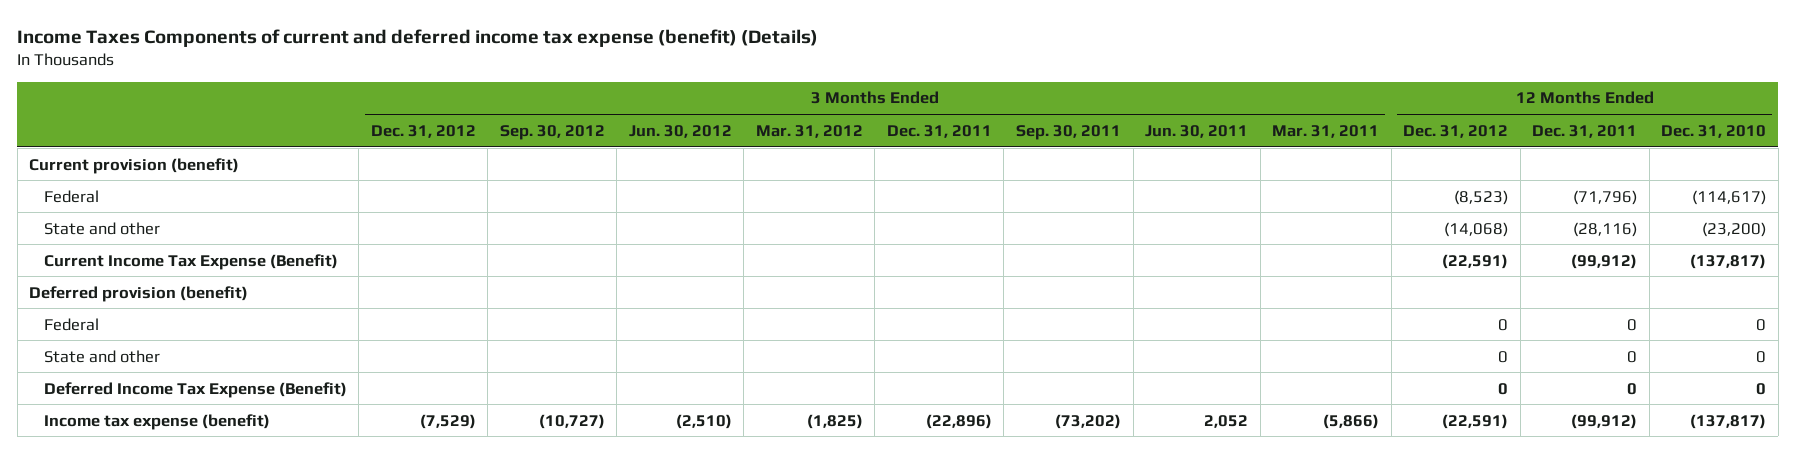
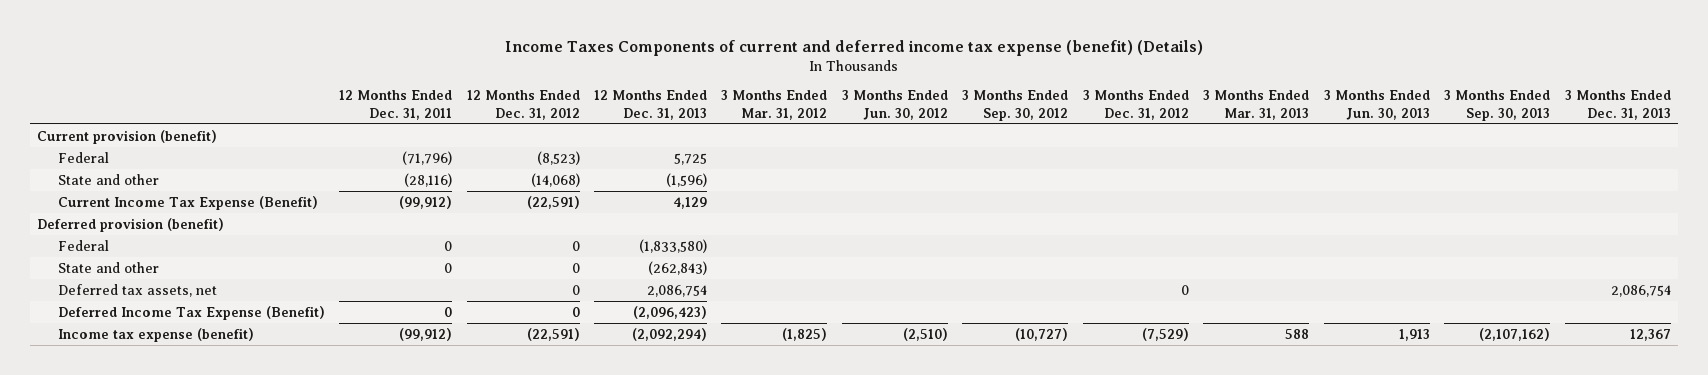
- | 3 Months Ended Dec. 31, 2012 | 3 Months Ended Sep. 30, 2012 | 3 Months Ended Jun. 30, 2012 | 3 Months Ended Mar. 31, 2012 | 3 Months Ended Dec. 31, 2011 | 3 Months Ended Sep. 30, 2011 | 3 Months Ended Jun. 30, 2011 | 3 Months Ended Mar. 31, 2011 | 12 Months Ended Dec. 31, 2012 | 12 Months Ended Dec. 31, 2011 | 12 Months Ended Dec. 31, 2010
+ | 12 Months Ended Dec. 31, 2011 | 12 Months Ended Dec. 31, 2012 | 12 Months Ended Dec. 31, 2013 | 3 Months Ended Mar. 31, 2012 | 3 Months Ended Jun. 30, 2012 | 3 Months Ended Sep. 30, 2012 | 3 Months Ended Dec. 31, 2012 | 3 Months Ended Mar. 31, 2013 | 3 Months Ended Jun. 30, 2013 | 3 Months Ended Sep. 30, 2013 | 3 Months Ended Dec. 31, 2013
+ Deferred tax assets, net | | 0 | 2,086,754 | | | | 0 | | | | 2,086,754

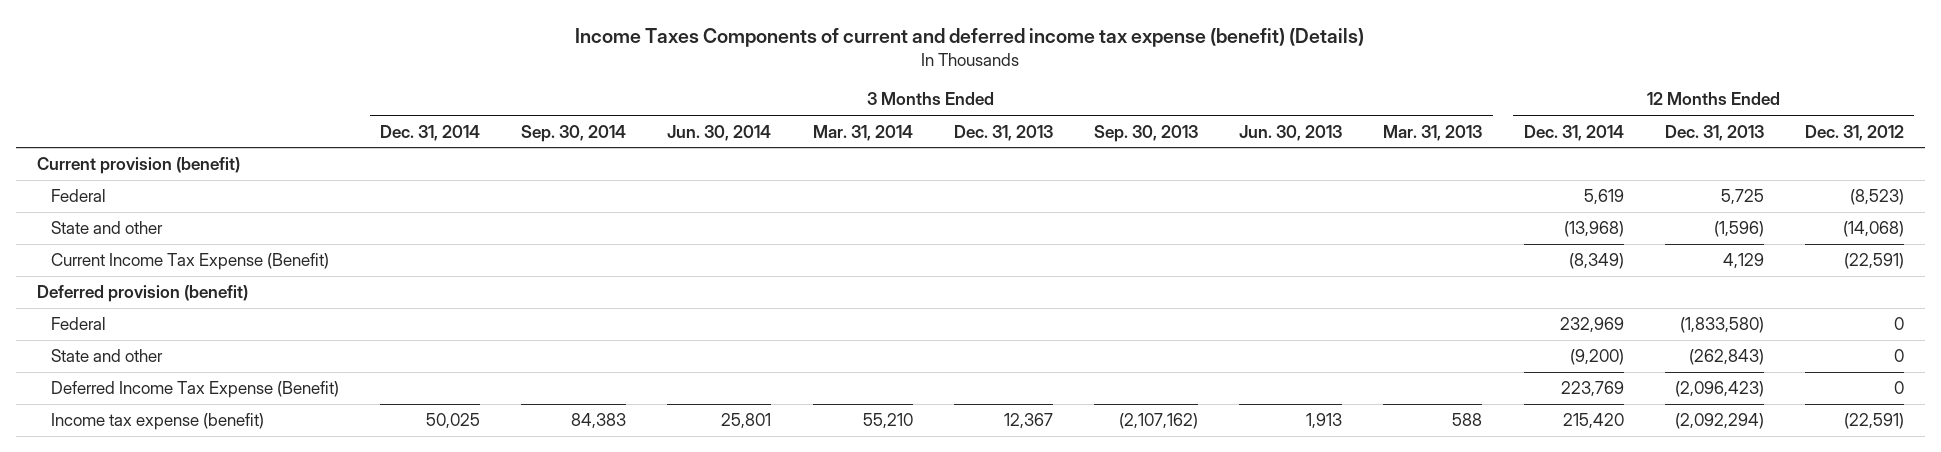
- | 12 Months Ended Dec. 31, 2011 | 12 Months Ended Dec. 31, 2012 | 12 Months Ended Dec. 31, 2013 | 3 Months Ended Mar. 31, 2012 | 3 Months Ended Jun. 30, 2012 | 3 Months Ended Sep. 30, 2012 | 3 Months Ended Dec. 31, 2012 | 3 Months Ended Mar. 31, 2013 | 3 Months Ended Jun. 30, 2013 | 3 Months Ended Sep. 30, 2013 | 3 Months Ended Dec. 31, 2013
+ | 3 Months Ended Dec. 31, 2014 | 3 Months Ended Sep. 30, 2014 | 3 Months Ended Jun. 30, 2014 | 3 Months Ended Mar. 31, 2014 | 3 Months Ended Dec. 31, 2013 | 3 Months Ended Sep. 30, 2013 | 3 Months Ended Jun. 30, 2013 | 3 Months Ended Mar. 31, 2013 | 12 Months Ended Dec. 31, 2014 | 12 Months Ended Dec. 31, 2013 | 12 Months Ended Dec. 31, 2012
- Deferred tax assets, net | | 0 | 2,086,754 | | | | 0 | | | | 2,086,754

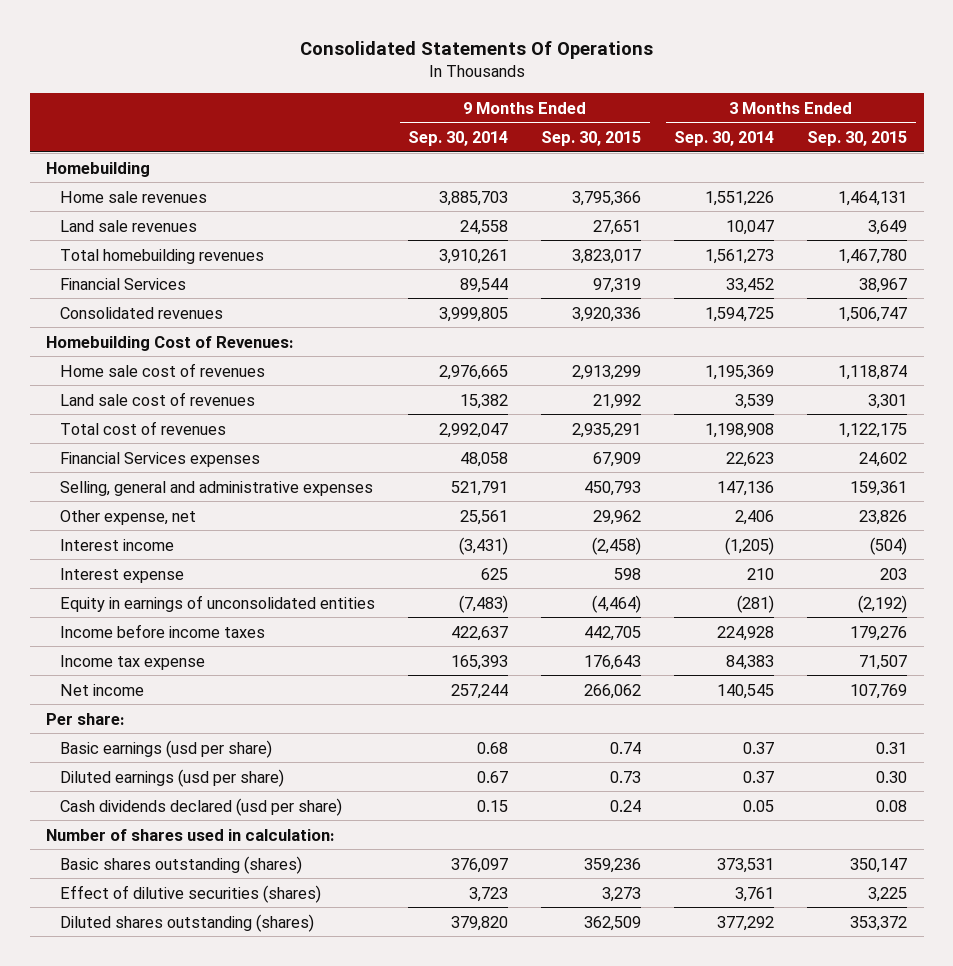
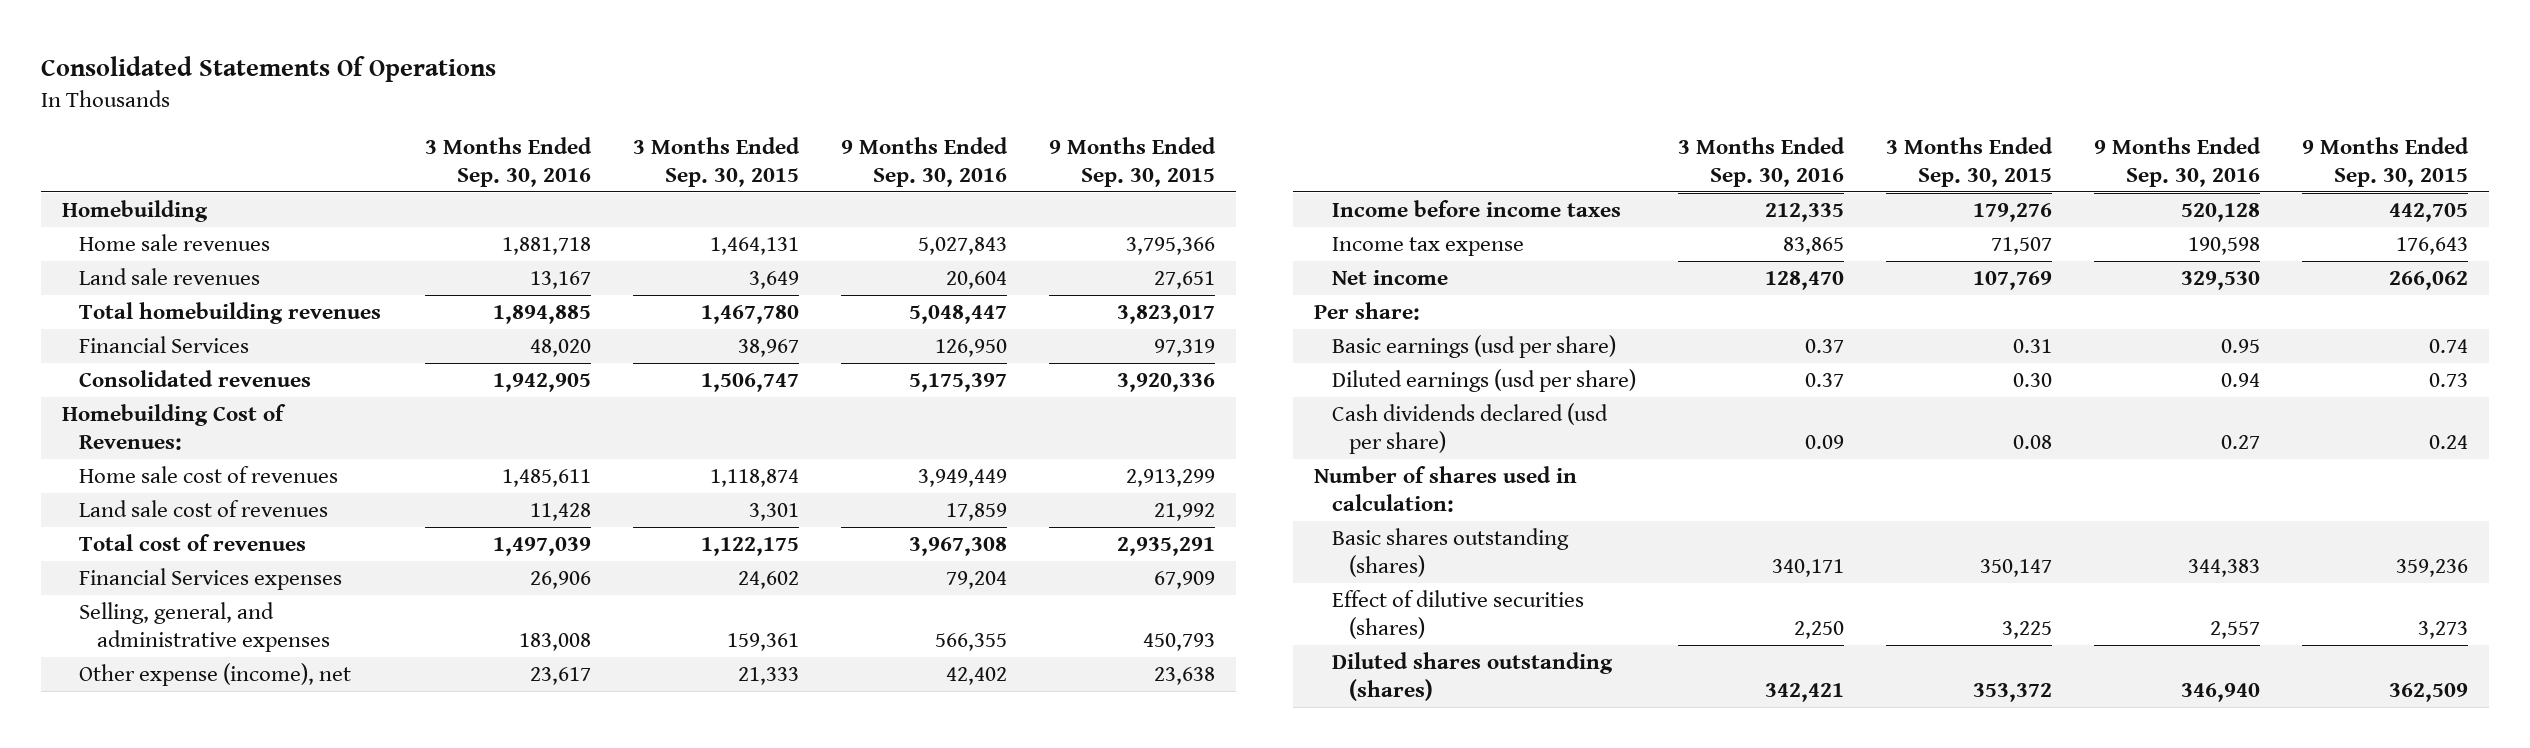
- | 9 Months Ended Sep. 30, 2014 | 9 Months Ended Sep. 30, 2015 | 3 Months Ended Sep. 30, 2014 | 3 Months Ended Sep. 30, 2015
+ | 3 Months Ended Sep. 30, 2016 | 3 Months Ended Sep. 30, 2015 | 9 Months Ended Sep. 30, 2016 | 9 Months Ended Sep. 30, 2015
- Selling, general and administrative expenses | 521,791 | 450,793 | 147,136 | 159,361
- Other expense, net | 25,561 | 29,962 | 2,406 | 23,826
- Interest income | (3,431) | (2,458) | (1,205) | (504)
- Interest expense | 625 | 598 | 210 | 203
- Equity in earnings of unconsolidated entities | (7,483) | (4,464) | (281) | (2,192)
+ Selling, general, and administrative expenses | 183,008 | 159,361 | 566,355 | 450,793
+ Other expense (income), net | 23,617 | 21,333 | 42,402 | 23,638

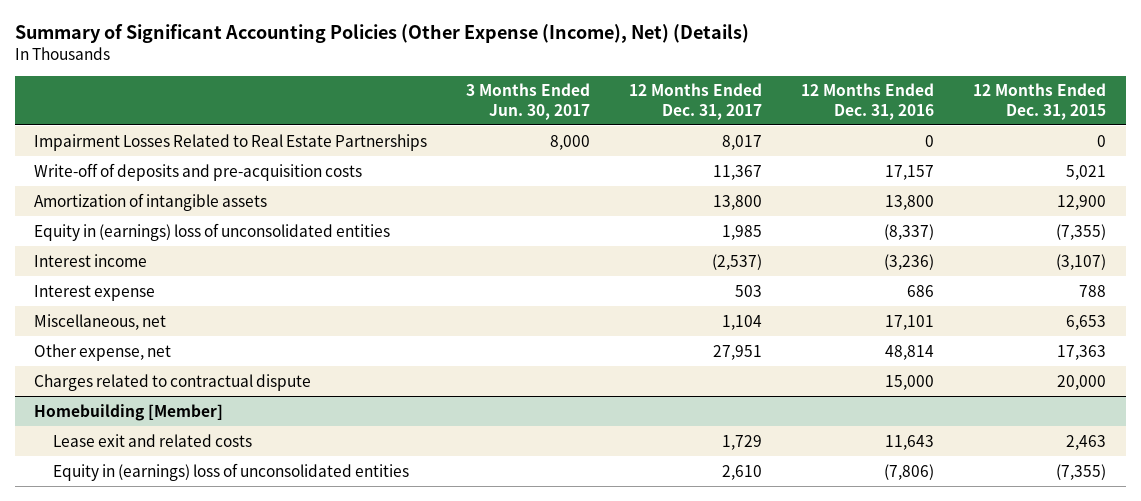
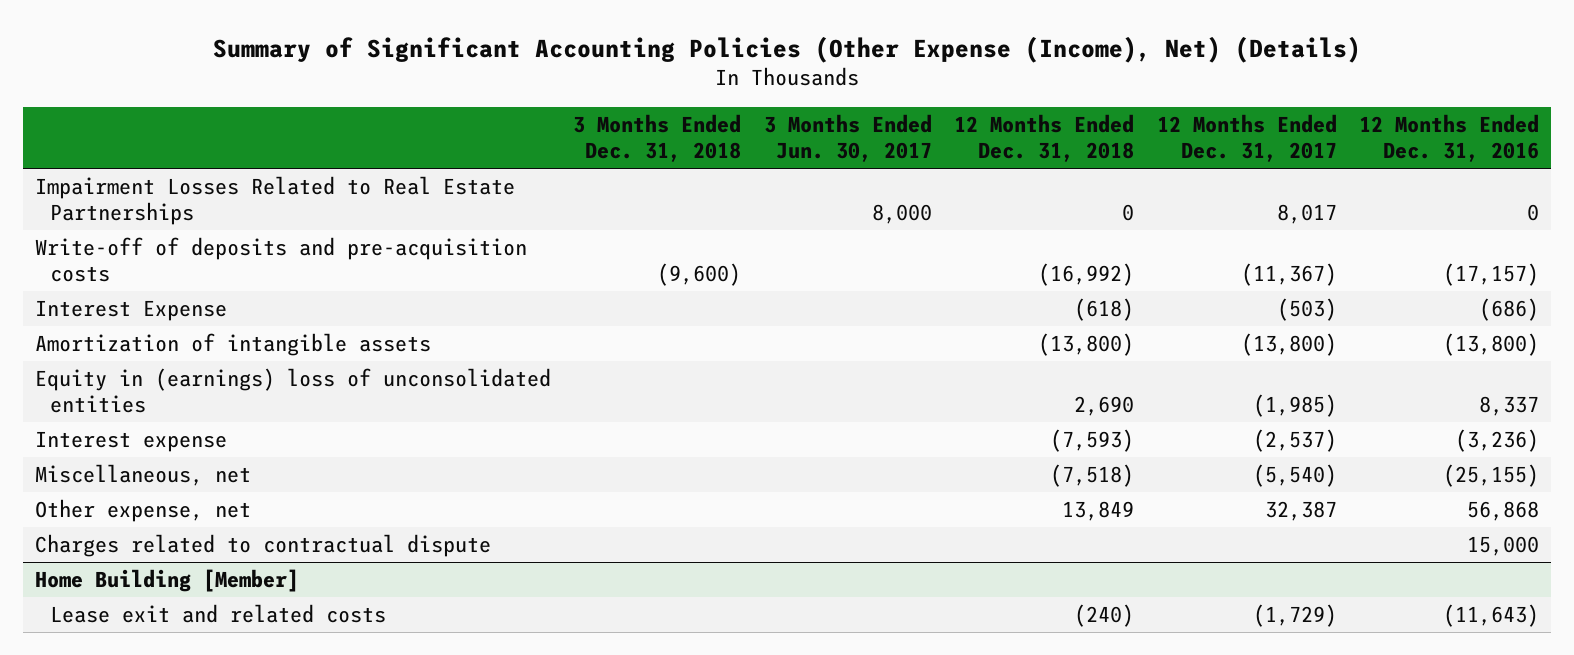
- | 3 Months Ended Jun. 30, 2017 | 12 Months Ended Dec. 31, 2017 | 12 Months Ended Dec. 31, 2016 | 12 Months Ended Dec. 31, 2015
+ | 3 Months Ended Dec. 31, 2018 | 3 Months Ended Jun. 30, 2017 | 12 Months Ended Dec. 31, 2018 | 12 Months Ended Dec. 31, 2017 | 12 Months Ended Dec. 31, 2016
- Write-off of deposits and pre-acquisition costs | | 11,367 | 17,157 | 5,021
- Amortization of intangible assets | | 13,800 | 13,800 | 12,900
- Equity in (earnings) loss of unconsolidated entities | | 1,985 | (8,337) | (7,355)
- Interest income | | (2,537) | (3,236) | (3,107)
- Interest expense | | 503 | 686 | 788
- Miscellaneous, net | | 1,104 | 17,101 | 6,653
- Other expense, net | | 27,951 | 48,814 | 17,363
+ Write-off of deposits and pre-acquisition costs | (9,600) | | (16,992) | (11,367) | (17,157)
+ Interest Expense | | | (618) | (503) | (686)
+ Amortization of intangible assets | | | (13,800) | (13,800) | (13,800)
+ Equity in (earnings) loss of unconsolidated entities | | | 2,690 | (1,985) | 8,337
+ Interest expense | | | (7,593) | (2,537) | (3,236)
+ Miscellaneous, net | | | (7,518) | (5,540) | (25,155)
+ Other expense, net | | | 13,849 | 32,387 | 56,868
- Homebuilding [Member]
- Lease exit and related costs | | 1,729 | 11,643 | 2,463
- Equity in (earnings) loss of unconsolidated entities | | 2,610 | (7,806) | (7,355)
+ Home Building [Member]
+ Lease exit and related costs | | | (240) | (1,729) | (11,643)

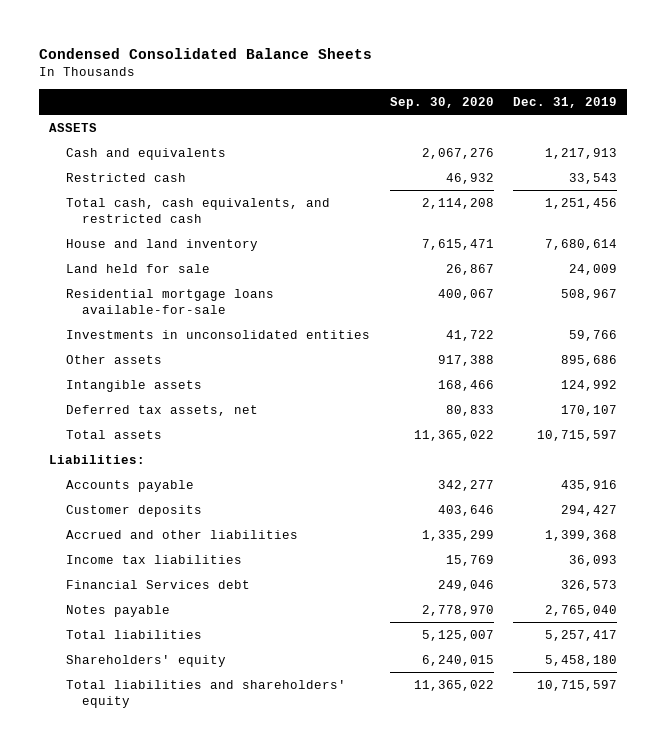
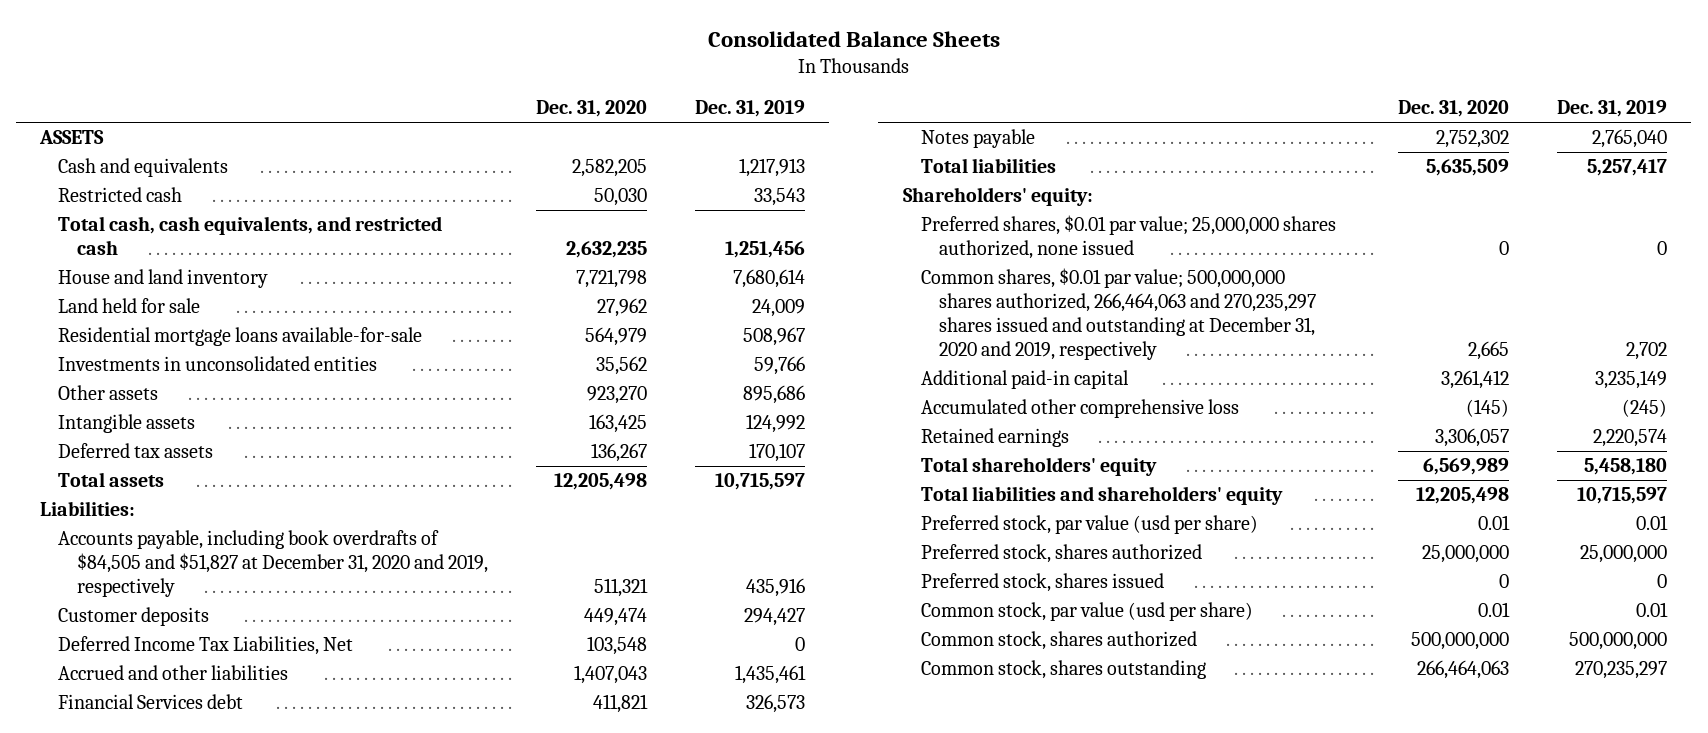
- Condensed Consolidated Balance Sheets
+ Consolidated Balance Sheets
- | Sep. 30, 2020 | Dec. 31, 2019
+ | Dec. 31, 2020 | Dec. 31, 2019
- Deferred tax assets, net | 80,833 | 170,107
+ Deferred tax assets | 136,267 | 170,107
- Accounts payable | 342,277 | 435,916
+ Accounts payable, including book overdrafts of $84,505 and $51,827 at December 31, 2020 and 2019, respectively | 511,321 | 435,916
- Accrued and other liabilities | 1,335,299 | 1,399,368
- Income tax liabilities | 15,769 | 36,093
+ Deferred Income Tax Liabilities, Net | 103,548 | 0
+ Accrued and other liabilities | 1,407,043 | 1,435,461
- Shareholders' equity | 6,240,015 | 5,458,180
+ Shareholders' equity:
+ Preferred shares, $0.01 par value; 25,000,000 shares authorized, none issued | 0 | 0
+ Common shares, $0.01 par value; 500,000,000 shares authorized, 266,464,063 and 270,235,297 shares issued and outstanding at December 31, 2020 and 2019, respectively | 2,665 | 2,702
+ Additional paid-in capital | 3,261,412 | 3,235,149
+ Accumulated other comprehensive loss | (145) | (245)
+ Retained earnings | 3,306,057 | 2,220,574
+ Total shareholders' equity | 6,569,989 | 5,458,180
+ Preferred stock, par value (usd per share) | 0.01 | 0.01
+ Preferred stock, shares authorized | 25,000,000 | 25,000,000
+ Preferred stock, shares issued | 0 | 0
+ Common stock, par value (usd per share) | 0.01 | 0.01
+ Common stock, shares authorized | 500,000,000 | 500,000,000
+ Common stock, shares outstanding | 266,464,063 | 270,235,297

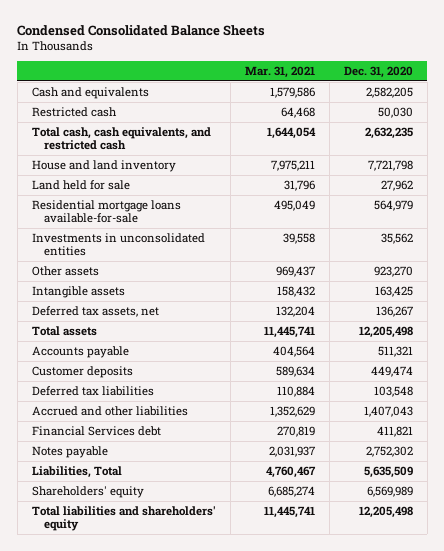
- Consolidated Balance Sheets
+ Condensed Consolidated Balance Sheets
- | Dec. 31, 2020 | Dec. 31, 2019
+ | Mar. 31, 2021 | Dec. 31, 2020
- ASSETS
- Deferred tax assets | 136,267 | 170,107
+ Deferred tax assets, net | 132,204 | 136,267
- Liabilities:
- Accounts payable, including book overdrafts of $84,505 and $51,827 at December 31, 2020 and 2019, respectively | 511,321 | 435,916
+ Accounts payable | 404,564 | 511,321
- Deferred Income Tax Liabilities, Net | 103,548 | 0
+ Deferred tax liabilities | 110,884 | 103,548
- Total liabilities | 5,635,509 | 5,257,417
- Shareholders' equity:
- Preferred shares, $0.01 par value; 25,000,000 shares authorized, none issued | 0 | 0
- Common shares, $0.01 par value; 500,000,000 shares authorized, 266,464,063 and 270,235,297 shares issued and outstanding at December 31, 2020 and 2019, respectively | 2,665 | 2,702
- Additional paid-in capital | 3,261,412 | 3,235,149
- Accumulated other comprehensive loss | (145) | (245)
- Retained earnings | 3,306,057 | 2,220,574
- Total shareholders' equity | 6,569,989 | 5,458,180
+ Liabilities, Total | 4,760,467 | 5,635,509
+ Shareholders' equity | 6,685,274 | 6,569,989
- Preferred stock, par value (usd per share) | 0.01 | 0.01
- Preferred stock, shares authorized | 25,000,000 | 25,000,000
- Preferred stock, shares issued | 0 | 0
- Common stock, par value (usd per share) | 0.01 | 0.01
- Common stock, shares authorized | 500,000,000 | 500,000,000
- Common stock, shares outstanding | 266,464,063 | 270,235,297

